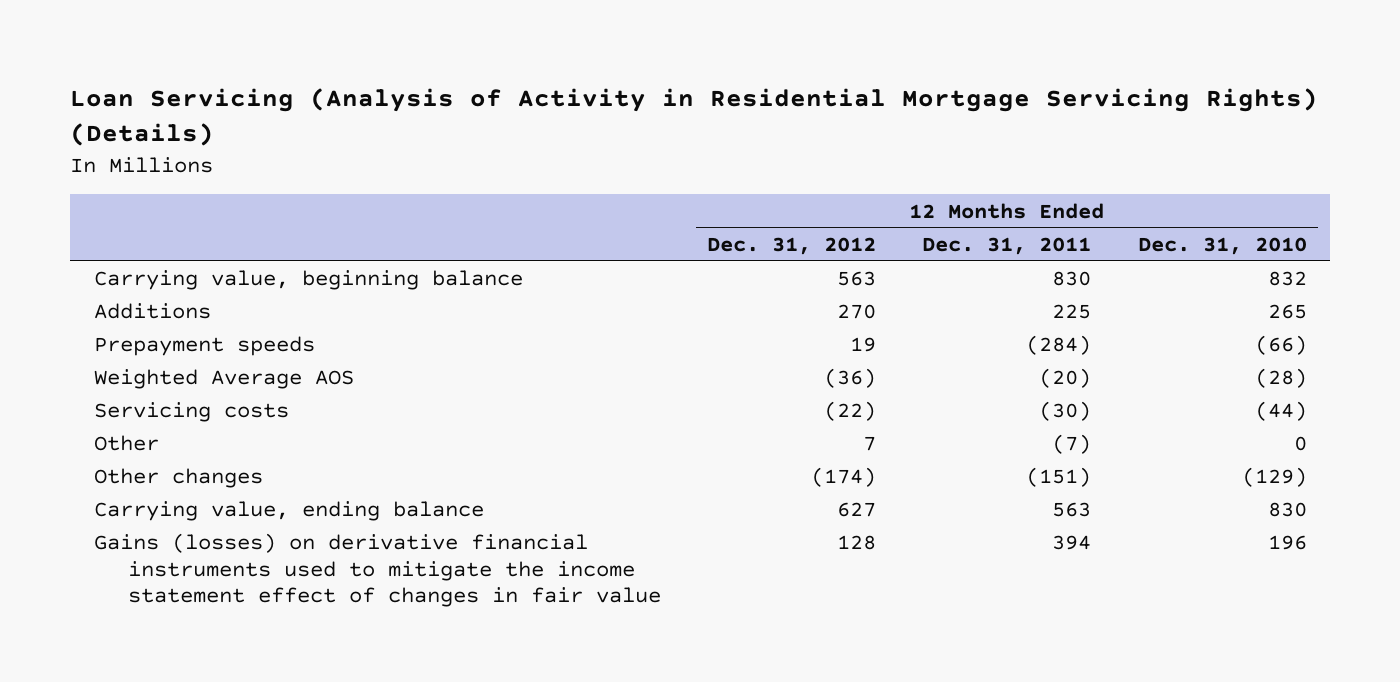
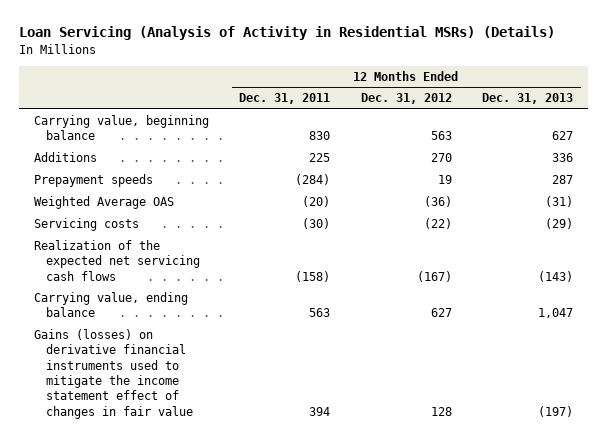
- Loan Servicing (Analysis of Activity in Residential Mortgage Servicing Rights) (Details)
+ Loan Servicing (Analysis of Activity in Residential MSRs) (Details)
- | 12 Months Ended Dec. 31, 2012 | 12 Months Ended Dec. 31, 2011 | 12 Months Ended Dec. 31, 2010
+ | 12 Months Ended Dec. 31, 2011 | 12 Months Ended Dec. 31, 2012 | 12 Months Ended Dec. 31, 2013
- Weighted Average AOS | (36) | (20) | (28)
+ Weighted Average OAS | (20) | (36) | (31)
- Other | 7 | (7) | 0
- Other changes | (174) | (151) | (129)
+ Realization of the expected net servicing cash flows | (158) | (167) | (143)

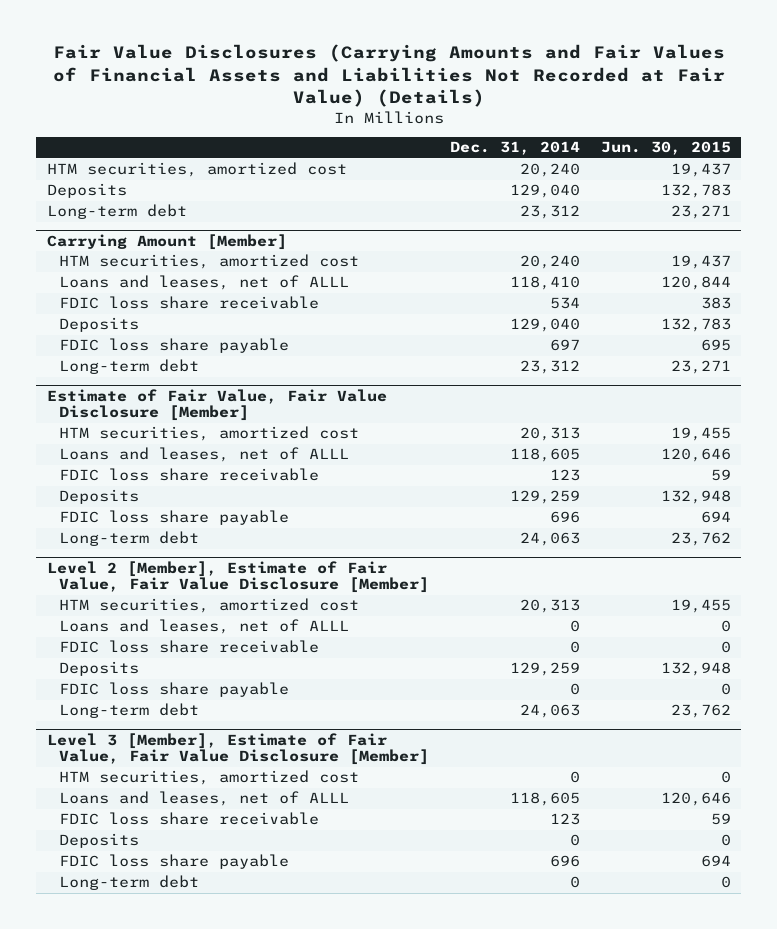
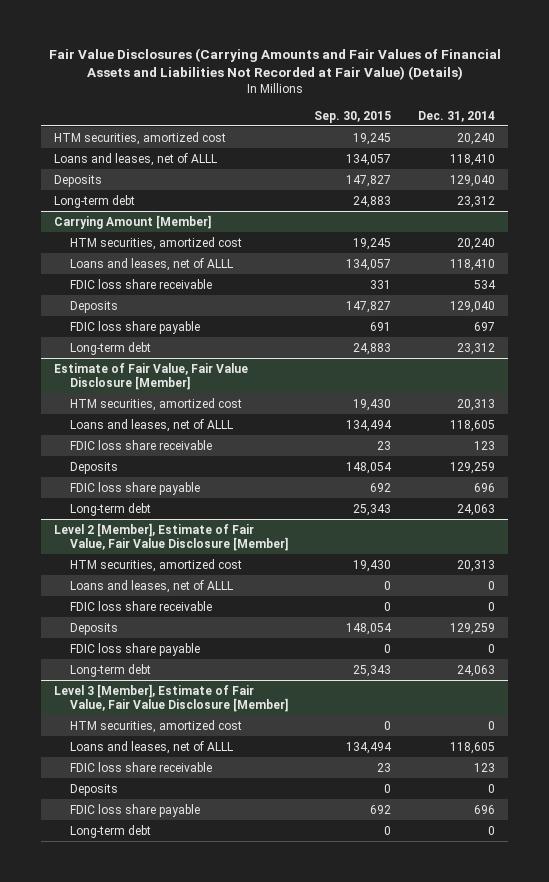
- | Dec. 31, 2014 | Jun. 30, 2015
+ | Sep. 30, 2015 | Dec. 31, 2014
+ Loans and leases, net of ALLL | 134,057 | 118,410

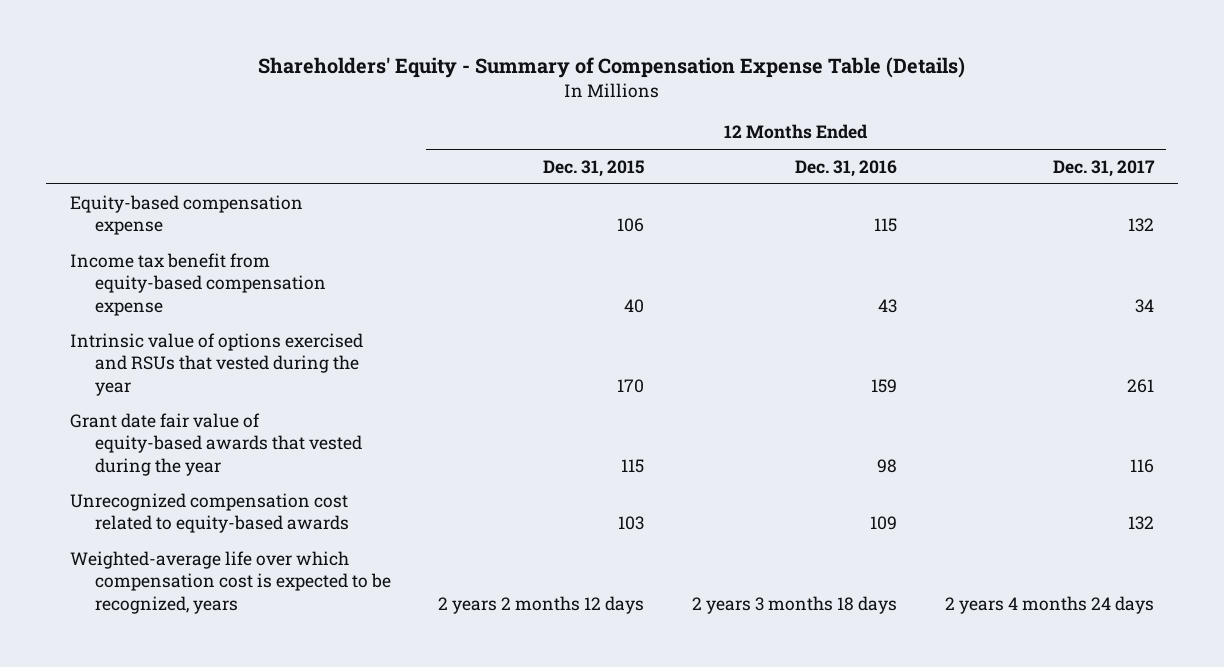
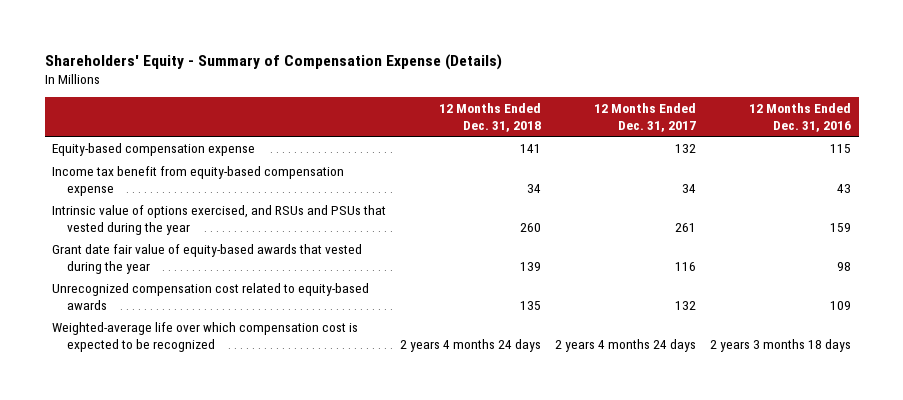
- Shareholders' Equity - Summary of Compensation Expense Table (Details)
+ Shareholders' Equity - Summary of Compensation Expense (Details)
- | 12 Months Ended Dec. 31, 2015 | 12 Months Ended Dec. 31, 2016 | 12 Months Ended Dec. 31, 2017
+ | 12 Months Ended Dec. 31, 2018 | 12 Months Ended Dec. 31, 2017 | 12 Months Ended Dec. 31, 2016
- Intrinsic value of options exercised and RSUs that vested during the year | 170 | 159 | 261
+ Intrinsic value of options exercised, and RSUs and PSUs that vested during the year | 260 | 261 | 159
- Weighted-average life over which compensation cost is expected to be recognized, years | 2 years 2 months 12 days | 2 years 3 months 18 days | 2 years 4 months 24 days
+ Weighted-average life over which compensation cost is expected to be recognized | 2 years 4 months 24 days | 2 years 4 months 24 days | 2 years 3 months 18 days

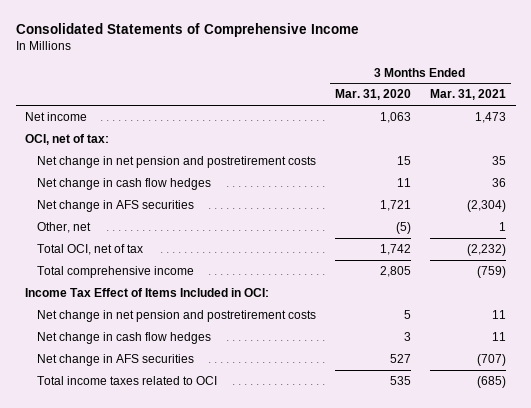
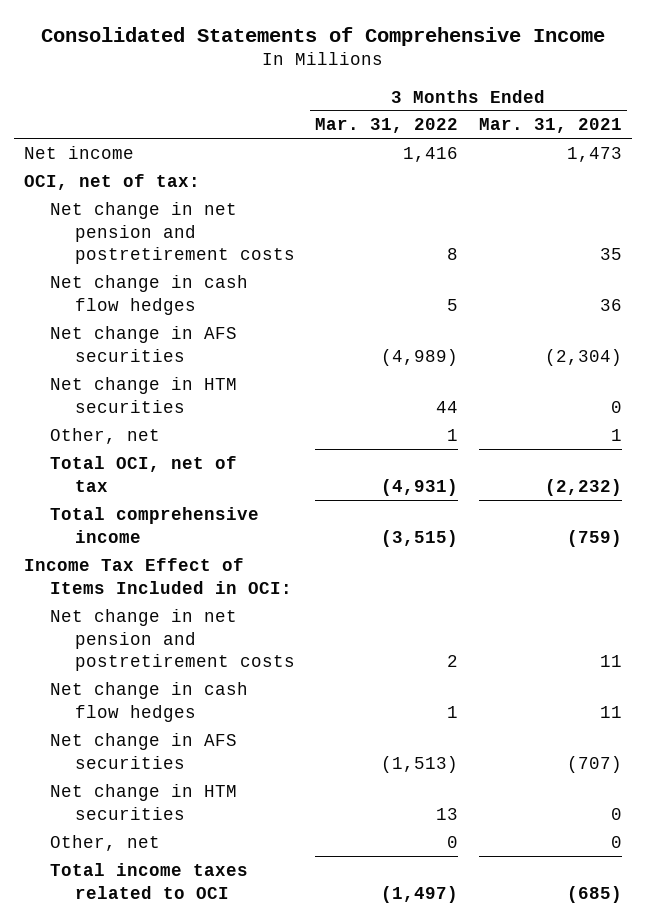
- | 3 Months Ended Mar. 31, 2020 | 3 Months Ended Mar. 31, 2021
+ | 3 Months Ended Mar. 31, 2022 | 3 Months Ended Mar. 31, 2021
+ Net change in HTM securities | 44 | 0
+ Net change in HTM securities | 13 | 0
+ Other, net | 0 | 0

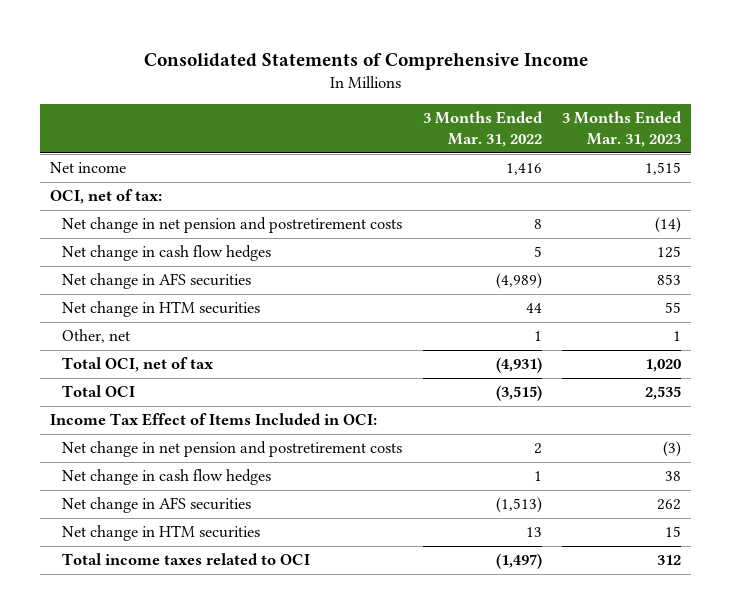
- | 3 Months Ended Mar. 31, 2022 | 3 Months Ended Mar. 31, 2021
+ | 3 Months Ended Mar. 31, 2022 | 3 Months Ended Mar. 31, 2023
- Total comprehensive income | (3,515) | (759)
+ Total OCI | (3,515) | 2,535
- Other, net | 0 | 0

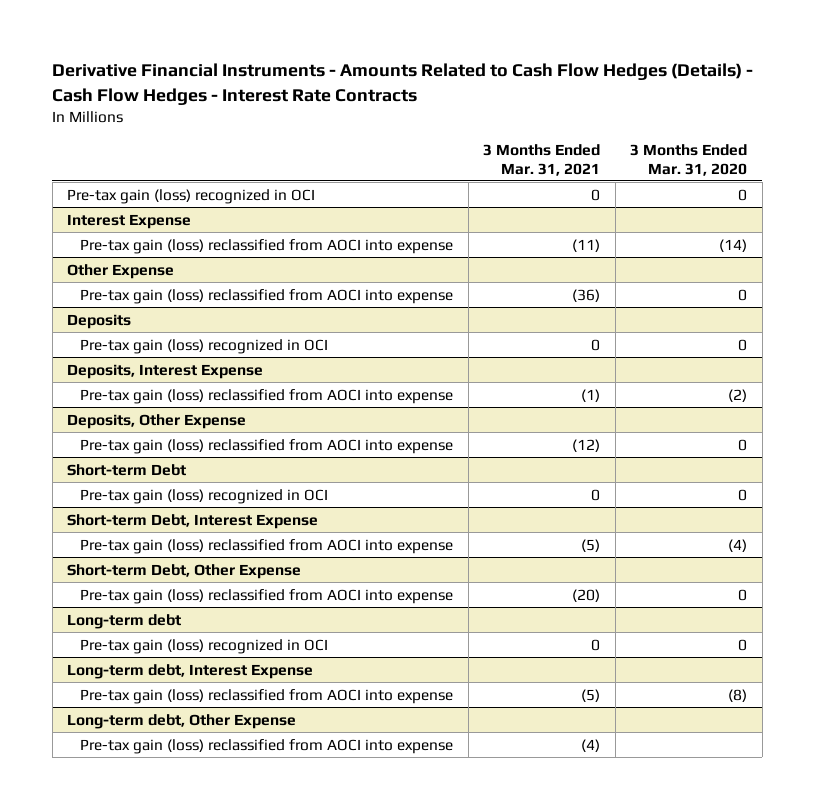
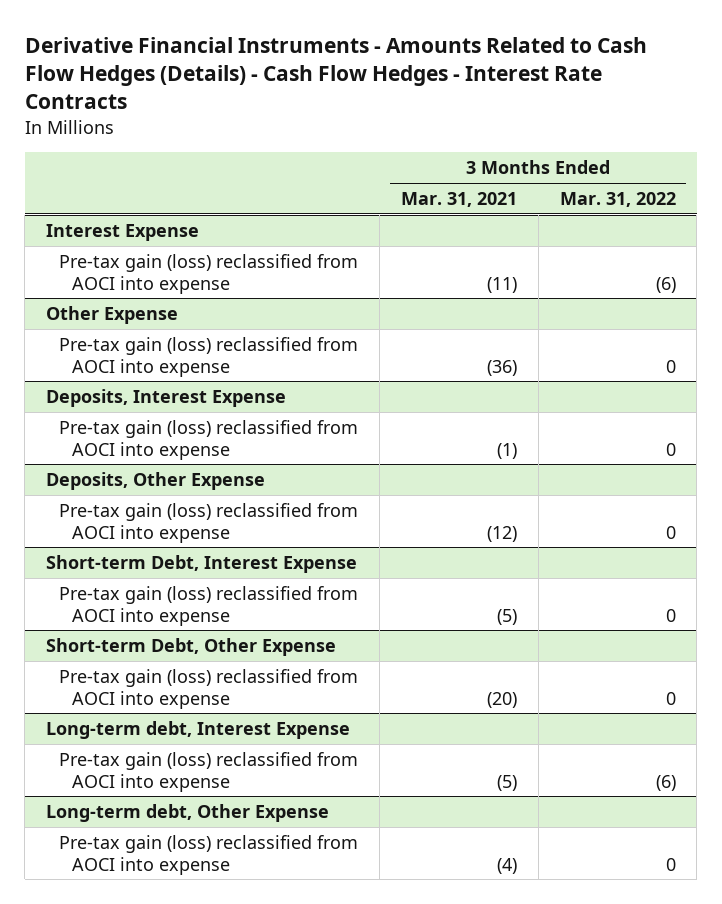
- | 3 Months Ended Mar. 31, 2021 | 3 Months Ended Mar. 31, 2020
+ | 3 Months Ended Mar. 31, 2021 | 3 Months Ended Mar. 31, 2022
- Pre-tax gain (loss) recognized in OCI | 0 | 0
- Deposits
- Pre-tax gain (loss) recognized in OCI | 0 | 0
- Short-term Debt
- Pre-tax gain (loss) recognized in OCI | 0 | 0
- Long-term debt
- Pre-tax gain (loss) recognized in OCI | 0 | 0

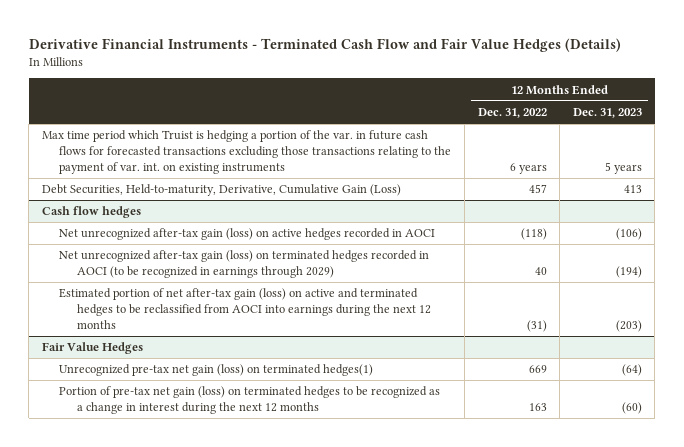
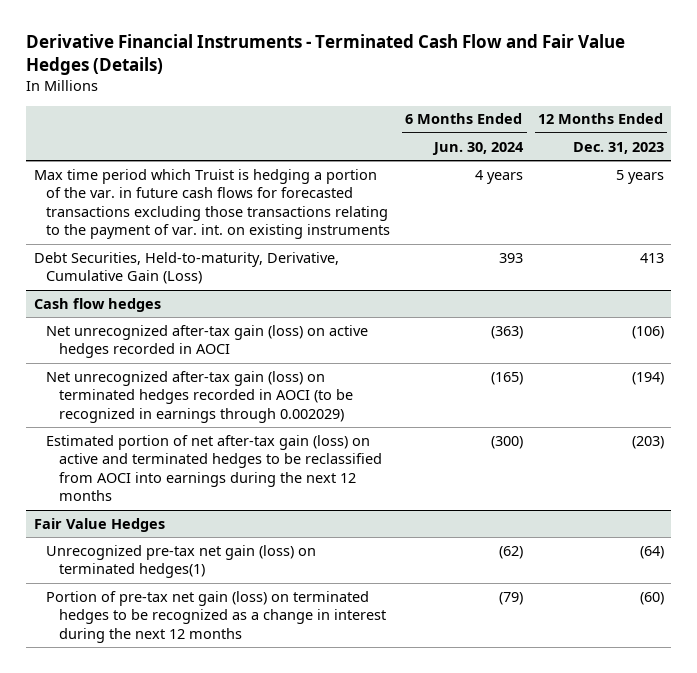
- | 12 Months Ended Dec. 31, 2022 | 12 Months Ended Dec. 31, 2023
+ | 6 Months Ended Jun. 30, 2024 | 12 Months Ended Dec. 31, 2023
@ Cash flow hedges
- Net unrecognized after-tax gain (loss) on terminated hedges recorded in AOCI (to be recognized in earnings through 2029) | 40 | (194)
+ Net unrecognized after-tax gain (loss) on terminated hedges recorded in AOCI (to be recognized in earnings through 0.002029) | (165) | (194)

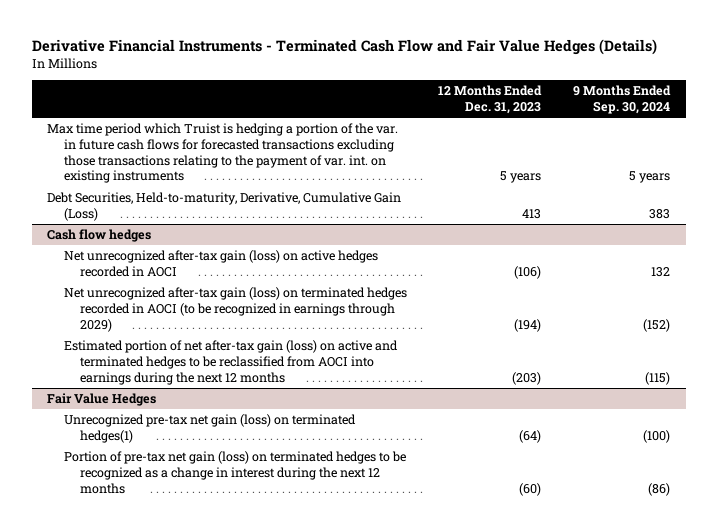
- | 6 Months Ended Jun. 30, 2024 | 12 Months Ended Dec. 31, 2023
+ | 12 Months Ended Dec. 31, 2023 | 9 Months Ended Sep. 30, 2024
@ Cash flow hedges
- Net unrecognized after-tax gain (loss) on terminated hedges recorded in AOCI (to be recognized in earnings through 0.002029) | (165) | (194)
+ Net unrecognized after-tax gain (loss) on terminated hedges recorded in AOCI (to be recognized in earnings through 2029) | (194) | (152)

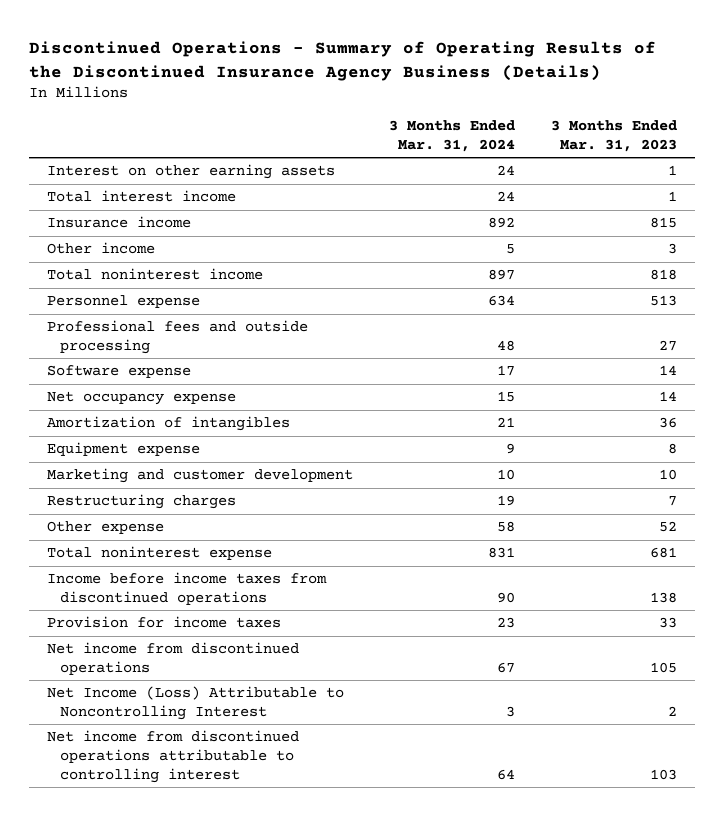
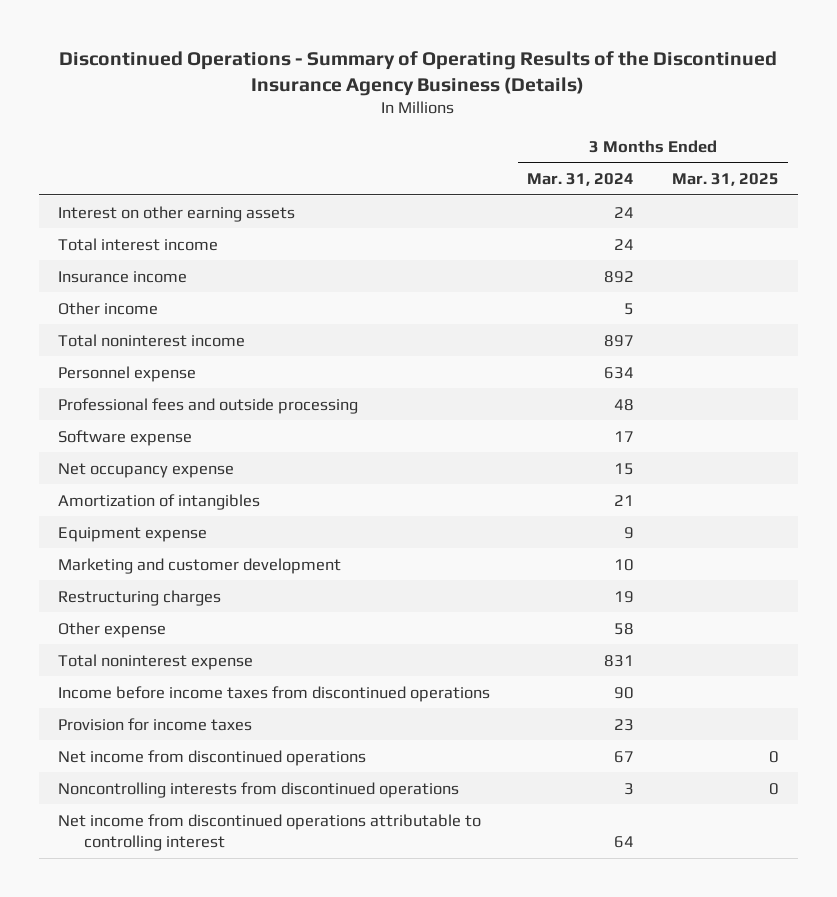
- | 3 Months Ended Mar. 31, 2024 | 3 Months Ended Mar. 31, 2023
+ | 3 Months Ended Mar. 31, 2024 | 3 Months Ended Mar. 31, 2025
- Net Income (Loss) Attributable to Noncontrolling Interest | 3 | 2
+ Noncontrolling interests from discontinued operations | 3 | 0

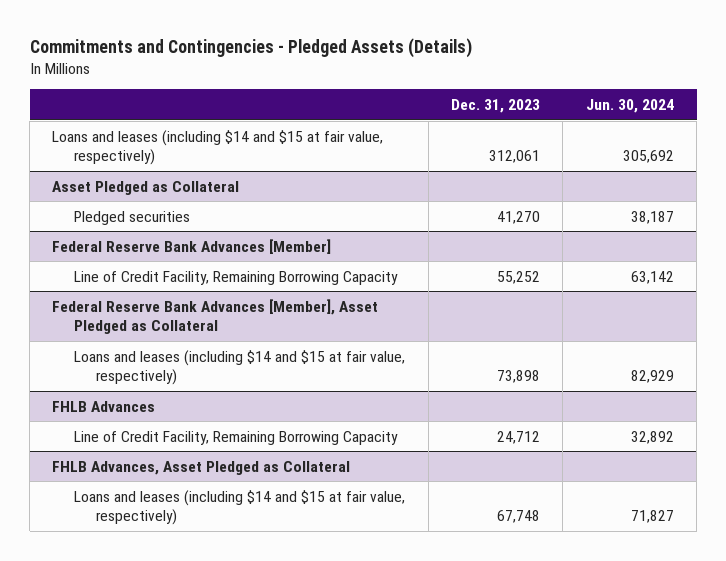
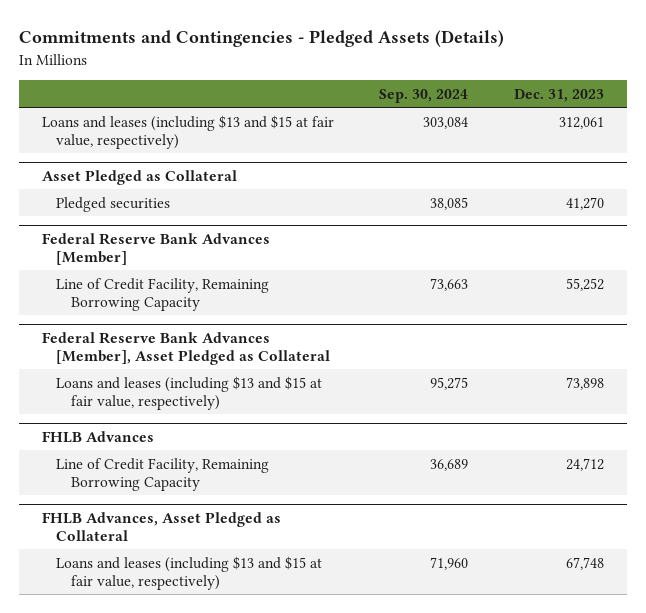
- | Dec. 31, 2023 | Jun. 30, 2024
+ | Sep. 30, 2024 | Dec. 31, 2023
- Loans and leases (including $14 and $15 at fair value, respectively) | 312,061 | 305,692
+ Loans and leases (including $13 and $15 at fair value, respectively) | 303,084 | 312,061
@ Federal Reserve Bank Advances [Member], Asset Pledged as Collateral
- Loans and leases (including $14 and $15 at fair value, respectively) | 73,898 | 82,929
+ Loans and leases (including $13 and $15 at fair value, respectively) | 95,275 | 73,898
@ FHLB Advances, Asset Pledged as Collateral
- Loans and leases (including $14 and $15 at fair value, respectively) | 67,748 | 71,827
+ Loans and leases (including $13 and $15 at fair value, respectively) | 71,960 | 67,748

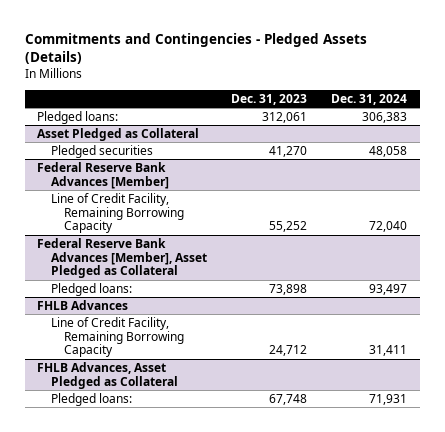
- | Sep. 30, 2024 | Dec. 31, 2023
+ | Dec. 31, 2023 | Dec. 31, 2024
- Loans and leases (including $13 and $15 at fair value, respectively) | 303,084 | 312,061
+ Pledged loans: | 312,061 | 306,383
@ Federal Reserve Bank Advances [Member], Asset Pledged as Collateral
- Loans and leases (including $13 and $15 at fair value, respectively) | 95,275 | 73,898
+ Pledged loans: | 73,898 | 93,497
@ FHLB Advances, Asset Pledged as Collateral
- Loans and leases (including $13 and $15 at fair value, respectively) | 71,960 | 67,748
+ Pledged loans: | 67,748 | 71,931

